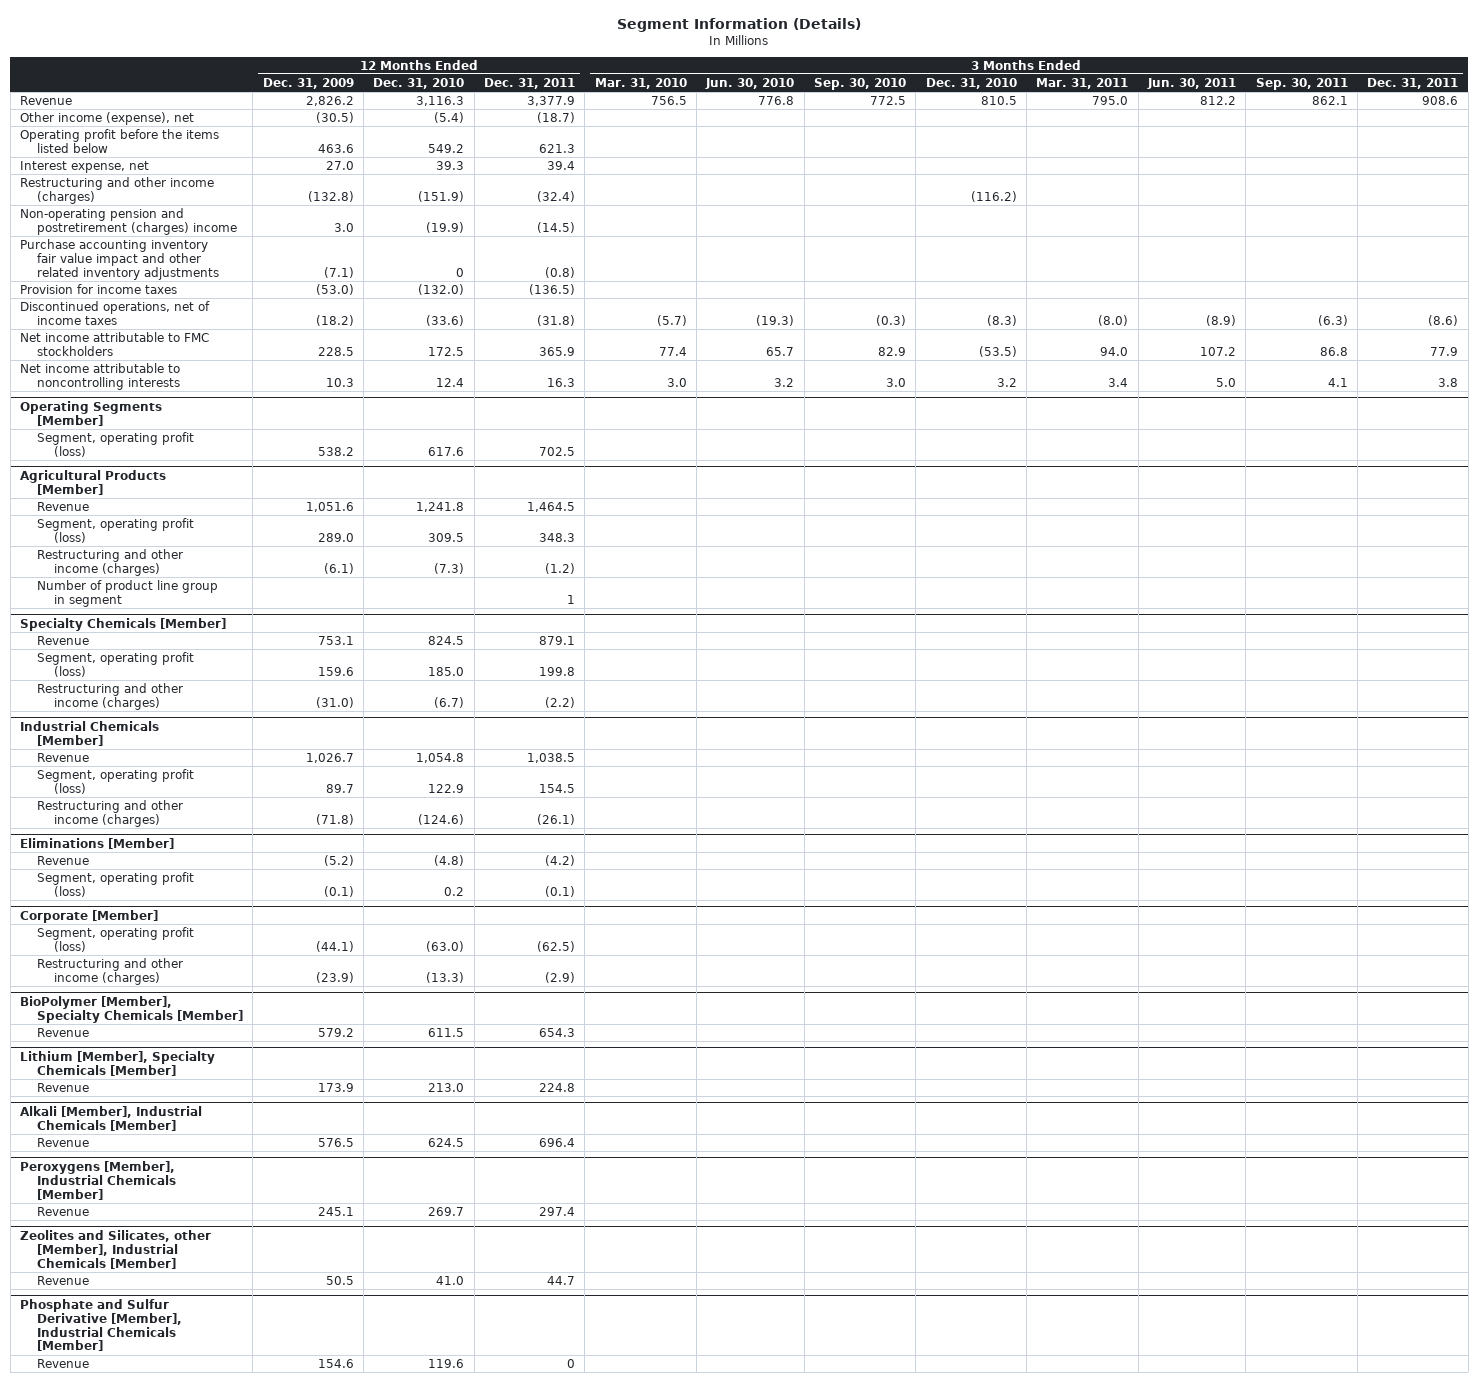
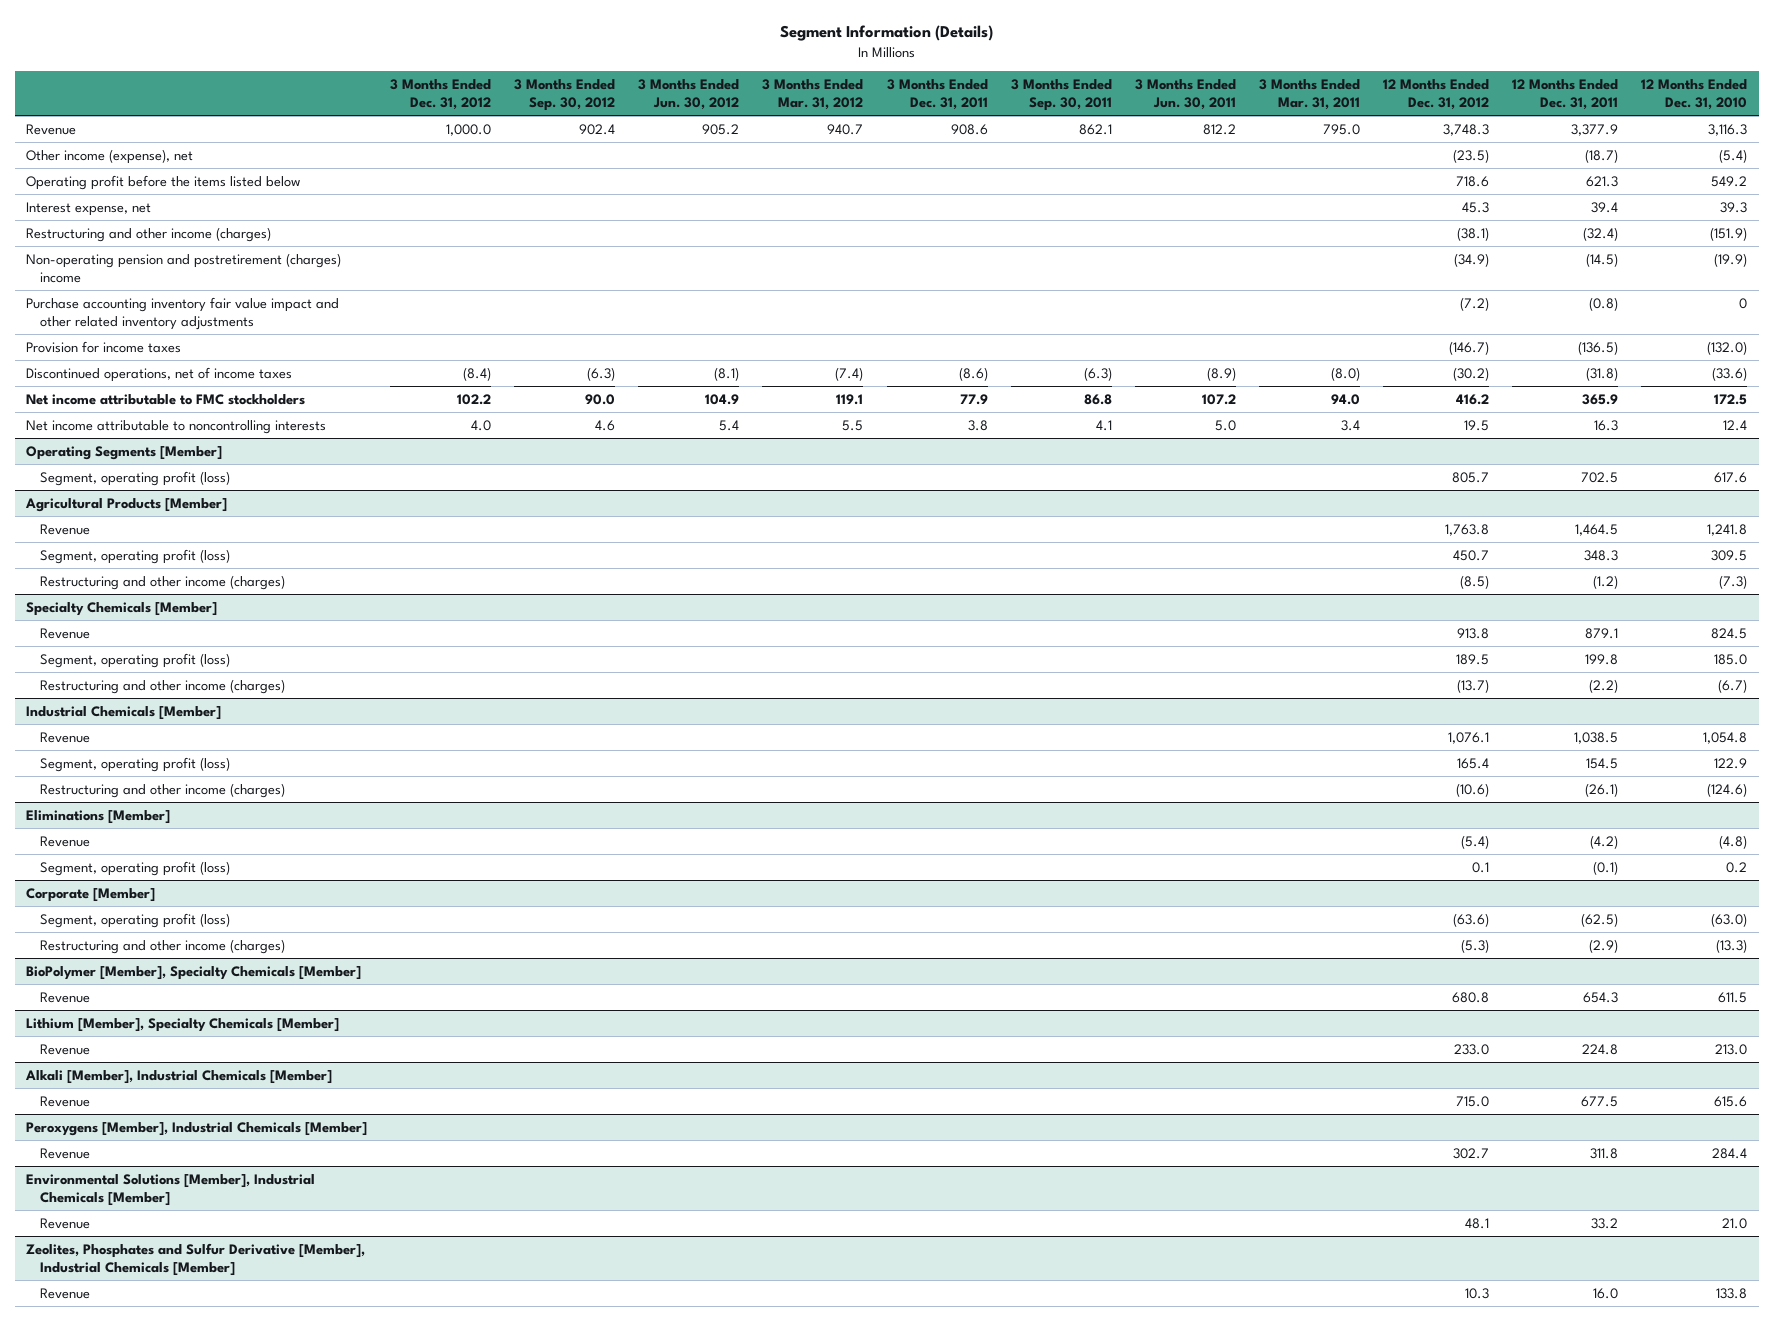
- | 12 Months Ended Dec. 31, 2009 | 12 Months Ended Dec. 31, 2010 | 12 Months Ended Dec. 31, 2011 | 3 Months Ended Mar. 31, 2010 | 3 Months Ended Jun. 30, 2010 | 3 Months Ended Sep. 30, 2010 | 3 Months Ended Dec. 31, 2010 | 3 Months Ended Mar. 31, 2011 | 3 Months Ended Jun. 30, 2011 | 3 Months Ended Sep. 30, 2011 | 3 Months Ended Dec. 31, 2011
+ | 3 Months Ended Dec. 31, 2012 | 3 Months Ended Sep. 30, 2012 | 3 Months Ended Jun. 30, 2012 | 3 Months Ended Mar. 31, 2012 | 3 Months Ended Dec. 31, 2011 | 3 Months Ended Sep. 30, 2011 | 3 Months Ended Jun. 30, 2011 | 3 Months Ended Mar. 31, 2011 | 12 Months Ended Dec. 31, 2012 | 12 Months Ended Dec. 31, 2011 | 12 Months Ended Dec. 31, 2010
@ Agricultural Products [Member]
- Number of product line group in segment | | | 1 | | | | | | | |
@ Alkali [Member], Industrial Chemicals [Member]
- Revenue | 576.5 | 624.5 | 696.4 | | | | | | | |
+ Revenue | | | | | | | | | 715.0 | 677.5 | 615.6
@ Peroxygens [Member], Industrial Chemicals [Member]
- Revenue | 245.1 | 269.7 | 297.4 | | | | | | | |
- Zeolites and Silicates, other [Member], Industrial Chemicals [Member]
- Revenue | 50.5 | 41.0 | 44.7 | | | | | | | |
- Phosphate and Sulfur Derivative [Member], Industrial Chemicals [Member]
- Revenue | 154.6 | 119.6 | 0 | | | | | | | |
@ Peroxygens [Member], Industrial Chemicals [Member]
+ Revenue | | | | | | | | | 302.7 | 311.8 | 284.4
+ Environmental Solutions [Member], Industrial Chemicals [Member]
+ Revenue | | | | | | | | | 48.1 | 33.2 | 21.0
+ Zeolites, Phosphates and Sulfur Derivative [Member], Industrial Chemicals [Member]
+ Revenue | | | | | | | | | 10.3 | 16.0 | 133.8

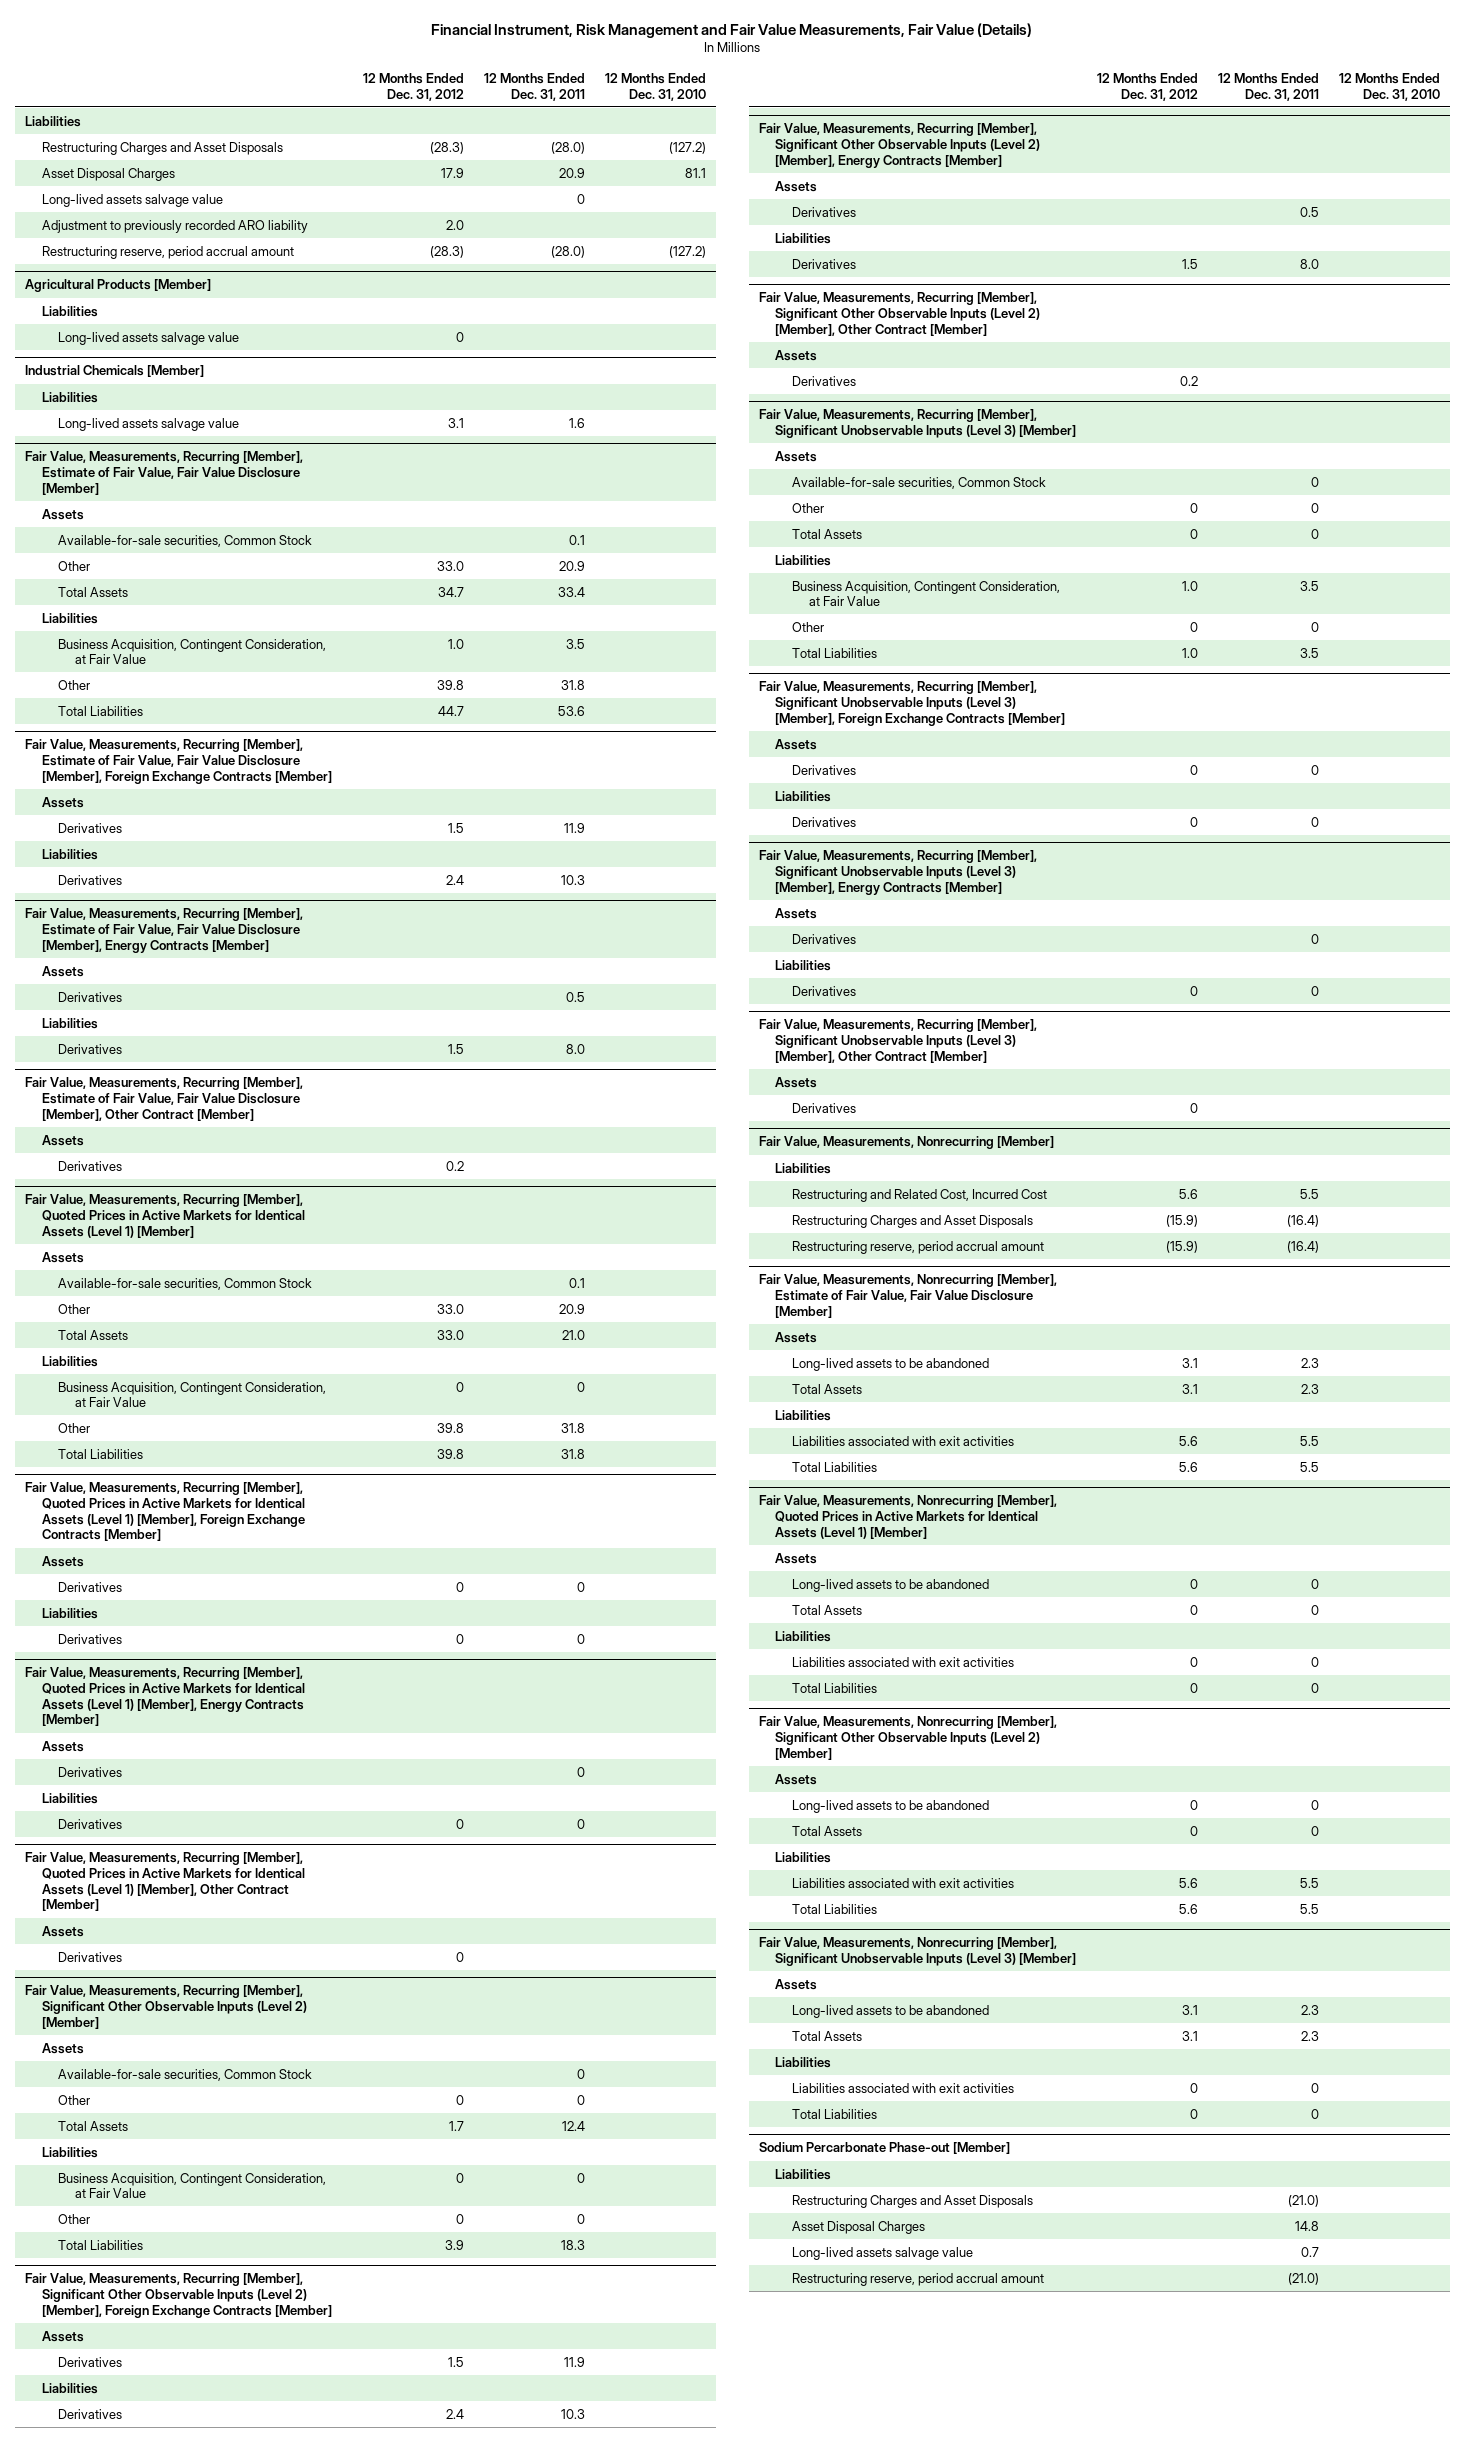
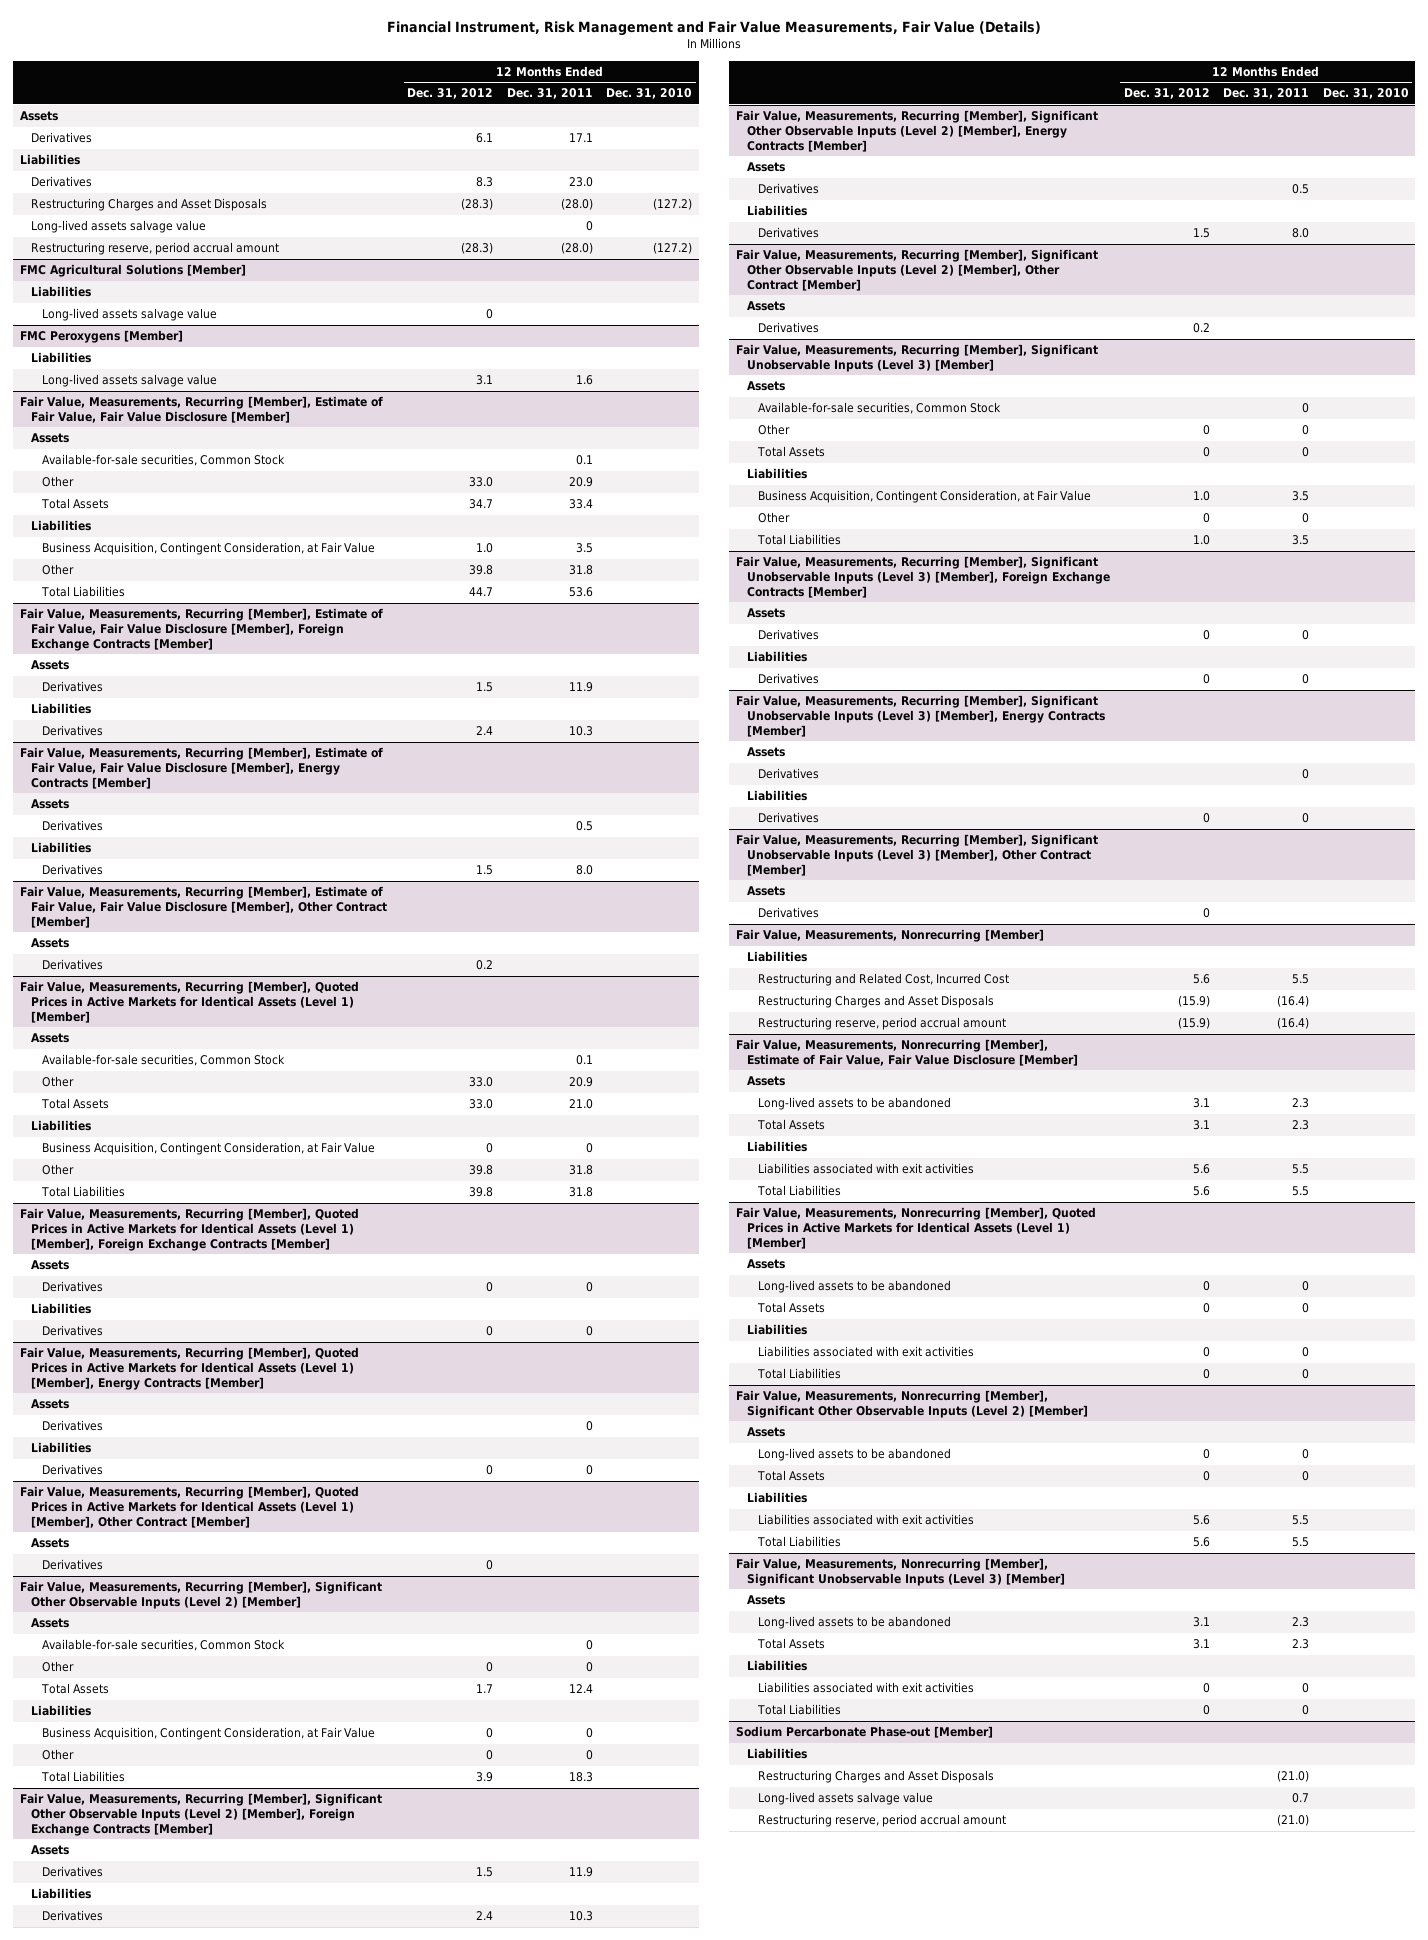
+ Assets
+ Derivatives | 6.1 | 17.1 |
+ Derivatives | 8.3 | 23.0 |
- Asset Disposal Charges | 17.9 | 20.9 | 81.1
- Adjustment to previously recorded ARO liability | 2.0 | |
- Agricultural Products [Member]
+ FMC Agricultural Solutions [Member]
- Industrial Chemicals [Member]
+ FMC Peroxygens [Member]
@ Sodium Percarbonate Phase-out [Member]
- Asset Disposal Charges | | 14.8 |

